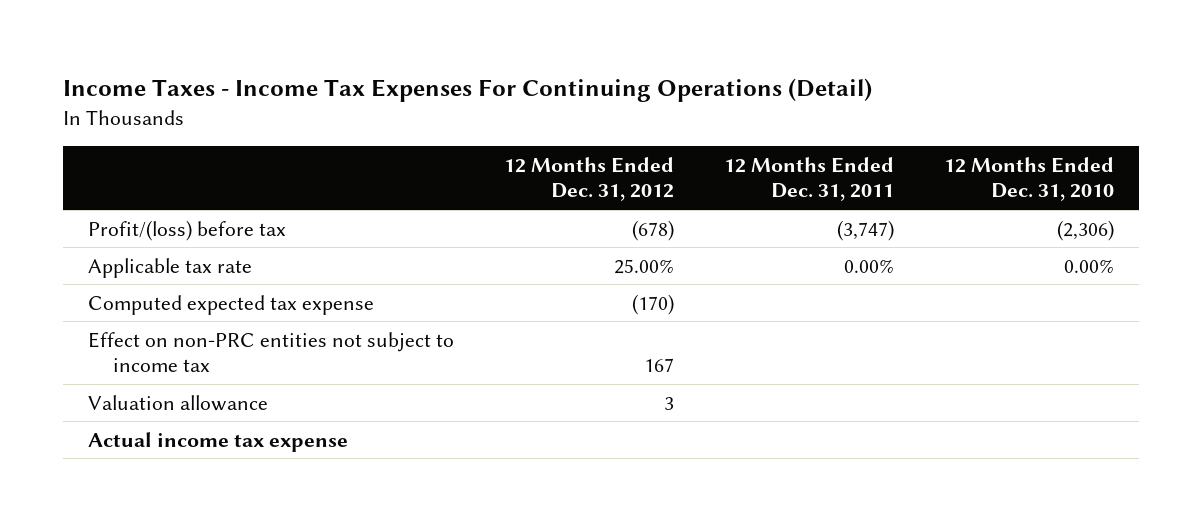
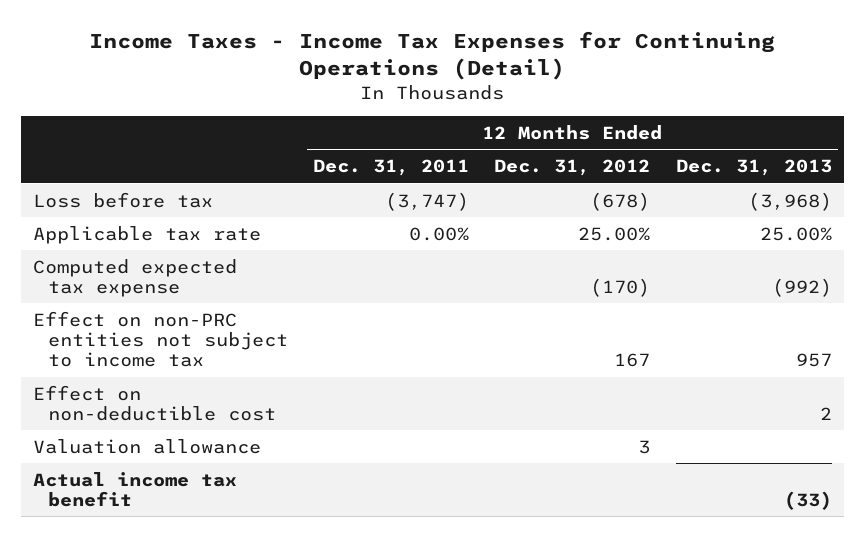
- Income Taxes - Income Tax Expenses For Continuing Operations (Detail)
+ Income Taxes - Income Tax Expenses for Continuing Operations (Detail)
- | 12 Months Ended Dec. 31, 2012 | 12 Months Ended Dec. 31, 2011 | 12 Months Ended Dec. 31, 2010
+ | 12 Months Ended Dec. 31, 2011 | 12 Months Ended Dec. 31, 2012 | 12 Months Ended Dec. 31, 2013
- Profit/(loss) before tax | (678) | (3,747) | (2,306)
+ Loss before tax | (3,747) | (678) | (3,968)
+ Effect on non-deductible cost | | | 2
- Actual income tax expense
+ Actual income tax benefit | | | (33)

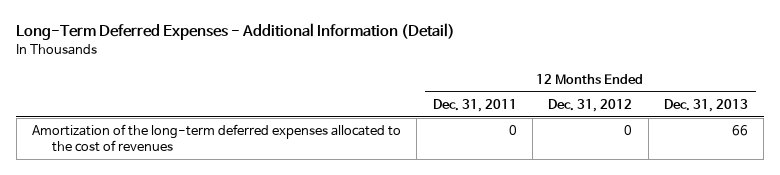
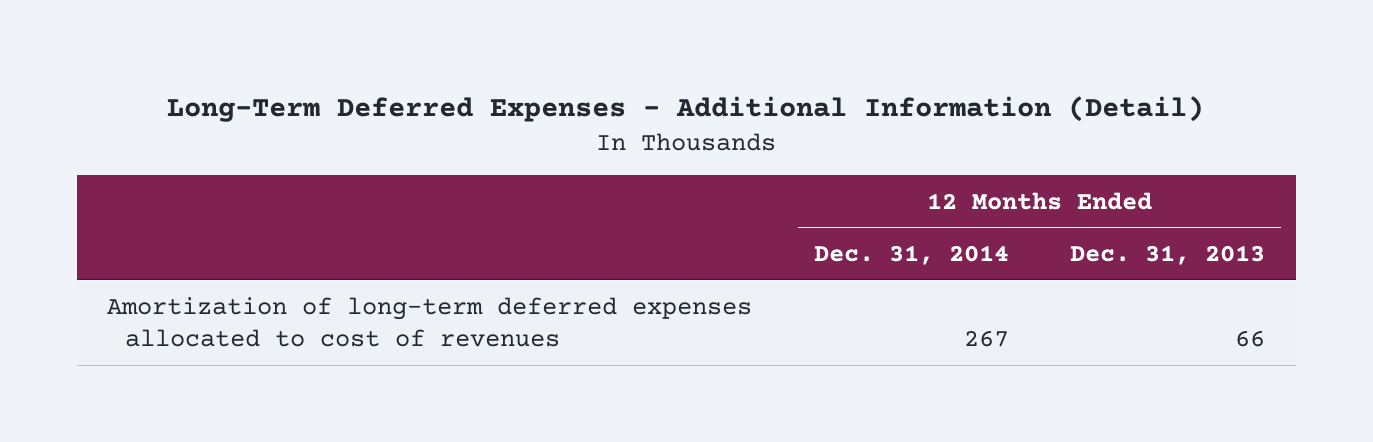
- | 12 Months Ended Dec. 31, 2011 | 12 Months Ended Dec. 31, 2012 | 12 Months Ended Dec. 31, 2013
+ | 12 Months Ended Dec. 31, 2014 | 12 Months Ended Dec. 31, 2013
- Amortization of the long-term deferred expenses allocated to the cost of revenues | 0 | 0 | 66
+ Amortization of long-term deferred expenses allocated to cost of revenues | 267 | 66

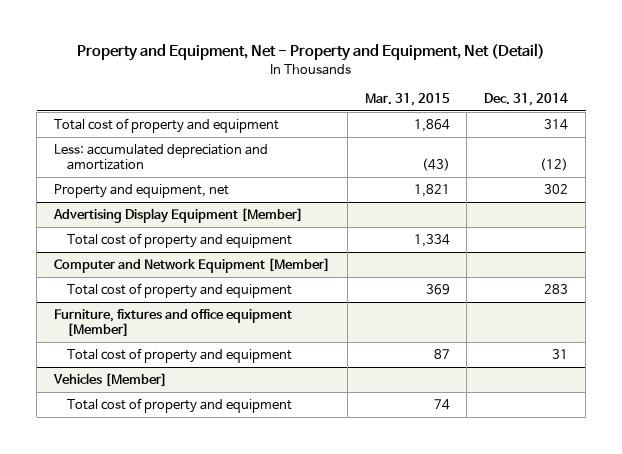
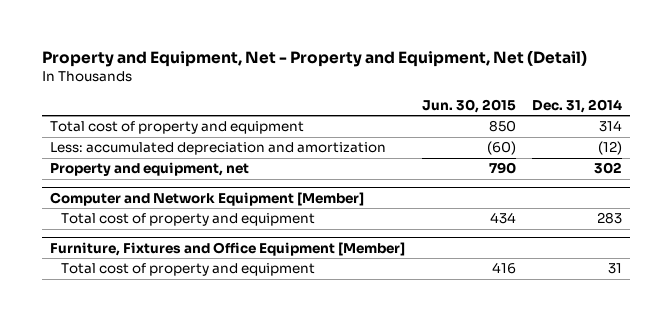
- | Mar. 31, 2015 | Dec. 31, 2014
+ | Jun. 30, 2015 | Dec. 31, 2014
- Advertising Display Equipment [Member]
- Total cost of property and equipment | 1,334 |
- Furniture, fixtures and office equipment [Member]
+ Furniture, Fixtures and Office Equipment [Member]
- Vehicles [Member]
- Total cost of property and equipment | 74 |

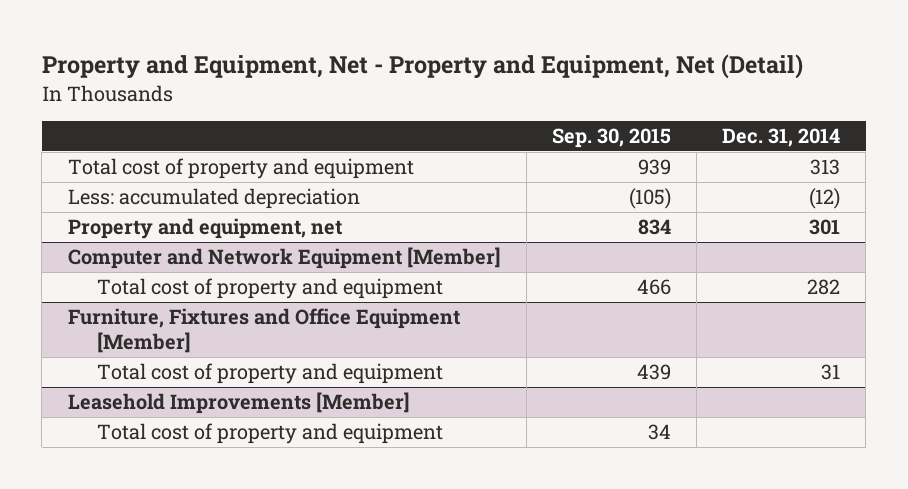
- | Jun. 30, 2015 | Dec. 31, 2014
+ | Sep. 30, 2015 | Dec. 31, 2014
- Total cost of property and equipment | 850 | 314
- Less: accumulated depreciation and amortization | (60) | (12)
- Property and equipment, net | 790 | 302
+ Total cost of property and equipment | 939 | 313
+ Less: accumulated depreciation | (105) | (12)
+ Property and equipment, net | 834 | 301
@ Computer and Network Equipment [Member]
- Total cost of property and equipment | 434 | 283
+ Total cost of property and equipment | 466 | 282
+ Leasehold Improvements [Member]
+ Total cost of property and equipment | 34 |

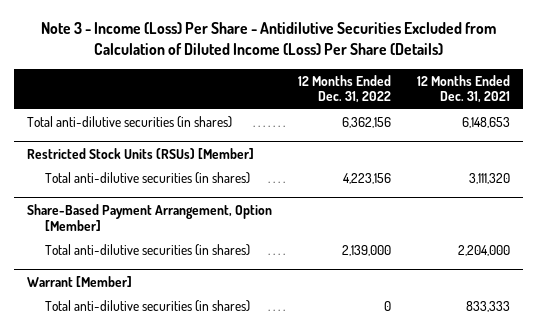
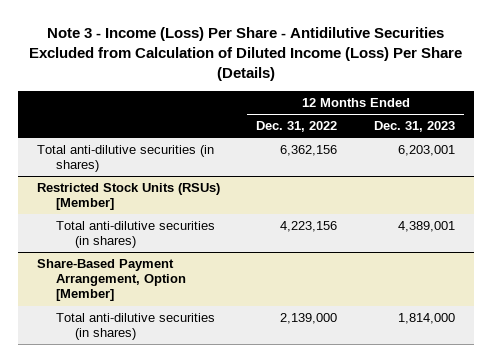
- | 12 Months Ended Dec. 31, 2022 | 12 Months Ended Dec. 31, 2021
+ | 12 Months Ended Dec. 31, 2022 | 12 Months Ended Dec. 31, 2023
- Warrant [Member]
- Total anti-dilutive securities (in shares) | 0 | 833,333

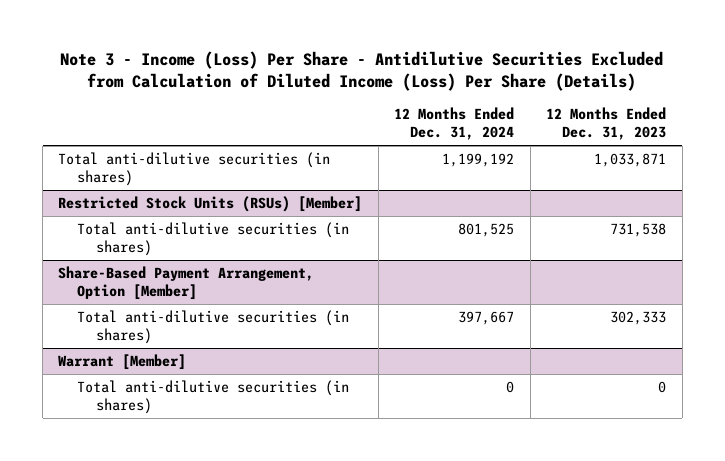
- | 12 Months Ended Dec. 31, 2022 | 12 Months Ended Dec. 31, 2023
+ | 12 Months Ended Dec. 31, 2024 | 12 Months Ended Dec. 31, 2023
- Total anti-dilutive securities (in shares) | 6,362,156 | 6,203,001
+ Total anti-dilutive securities (in shares) | 1,199,192 | 1,033,871
@ Restricted Stock Units (RSUs) [Member]
- Total anti-dilutive securities (in shares) | 4,223,156 | 4,389,001
+ Total anti-dilutive securities (in shares) | 801,525 | 731,538
@ Share-Based Payment Arrangement, Option [Member]
- Total anti-dilutive securities (in shares) | 2,139,000 | 1,814,000
+ Total anti-dilutive securities (in shares) | 397,667 | 302,333
+ Warrant [Member]
+ Total anti-dilutive securities (in shares) | 0 | 0

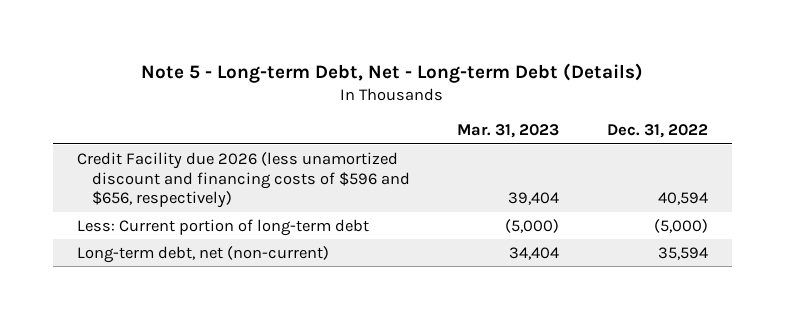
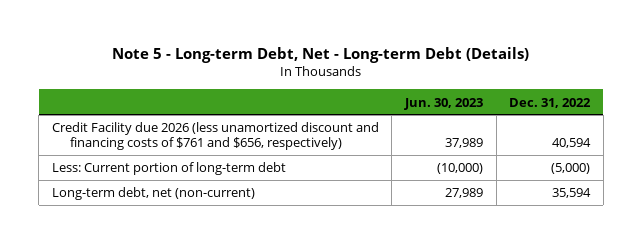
- | Mar. 31, 2023 | Dec. 31, 2022
+ | Jun. 30, 2023 | Dec. 31, 2022
- Credit Facility due 2026 (less unamortized discount and financing costs of $596 and $656, respectively) | 39,404 | 40,594
+ Credit Facility due 2026 (less unamortized discount and financing costs of $761 and $656, respectively) | 37,989 | 40,594

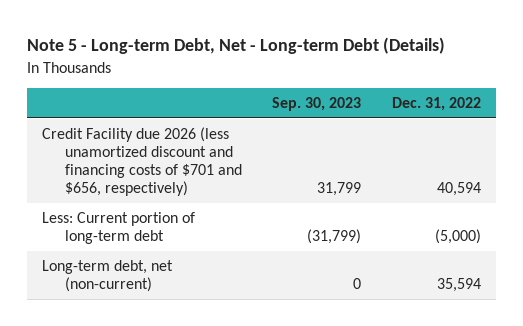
- | Jun. 30, 2023 | Dec. 31, 2022
+ | Sep. 30, 2023 | Dec. 31, 2022
- Credit Facility due 2026 (less unamortized discount and financing costs of $761 and $656, respectively) | 37,989 | 40,594
+ Credit Facility due 2026 (less unamortized discount and financing costs of $701 and $656, respectively) | 31,799 | 40,594

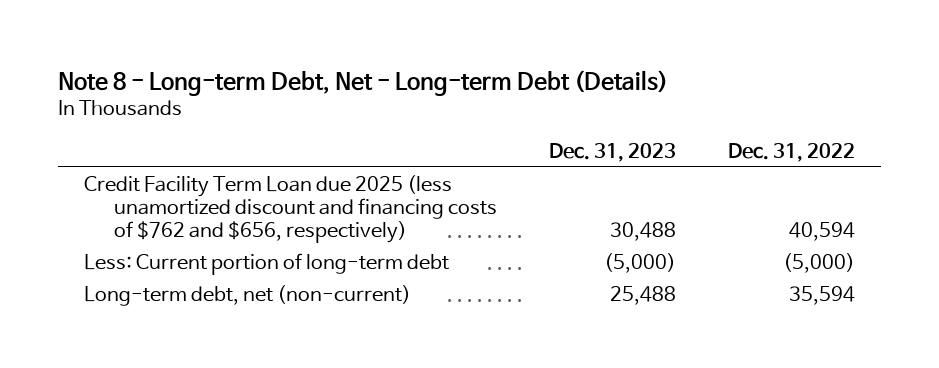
- Note 5 - Long-term Debt, Net - Long-term Debt (Details)
+ Note 8 - Long-term Debt, Net - Long-term Debt (Details)
- | Sep. 30, 2023 | Dec. 31, 2022
+ | Dec. 31, 2023 | Dec. 31, 2022
- Credit Facility due 2026 (less unamortized discount and financing costs of $701 and $656, respectively) | 31,799 | 40,594
+ Credit Facility Term Loan due 2025 (less unamortized discount and financing costs of $762 and $656, respectively) | 30,488 | 40,594

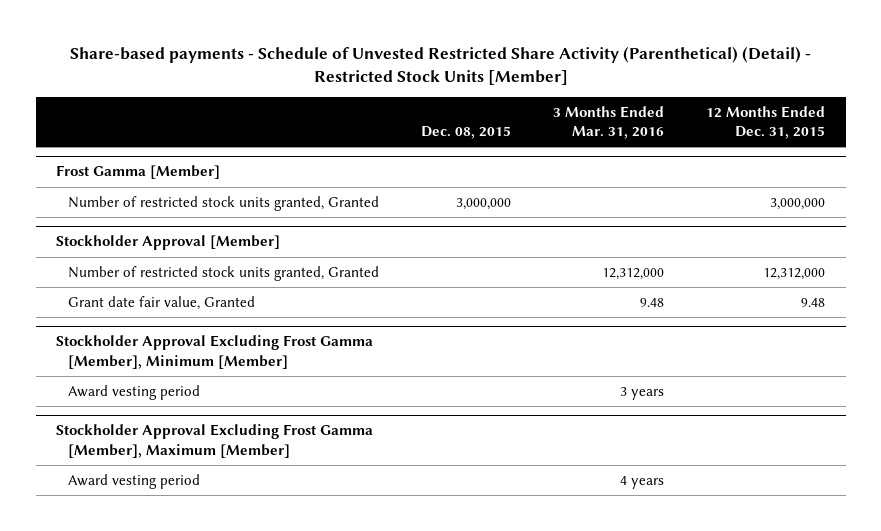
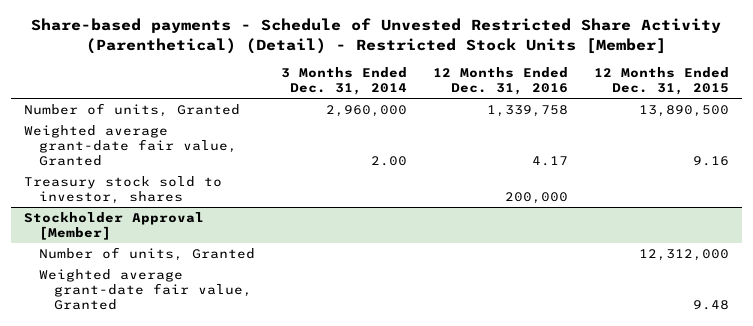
- | Dec. 08, 2015 | 3 Months Ended Mar. 31, 2016 | 12 Months Ended Dec. 31, 2015
+ | 3 Months Ended Dec. 31, 2014 | 12 Months Ended Dec. 31, 2016 | 12 Months Ended Dec. 31, 2015
- Frost Gamma [Member]
- Number of restricted stock units granted, Granted | 3,000,000 | | 3,000,000
+ Number of units, Granted | 2,960,000 | 1,339,758 | 13,890,500
+ Weighted average grant-date fair value, Granted | 2.00 | 4.17 | 9.16
+ Treasury stock sold to investor, shares | | 200,000 |
@ Stockholder Approval [Member]
- Number of restricted stock units granted, Granted | | 12,312,000 | 12,312,000
- Grant date fair value, Granted | | 9.48 | 9.48
- Stockholder Approval Excluding Frost Gamma [Member], Minimum [Member]
- Award vesting period | | 3 years |
- Stockholder Approval Excluding Frost Gamma [Member], Maximum [Member]
- Award vesting period | | 4 years |
@ Stockholder Approval [Member]
+ Number of units, Granted | | | 12,312,000
+ Weighted average grant-date fair value, Granted | | | 9.48

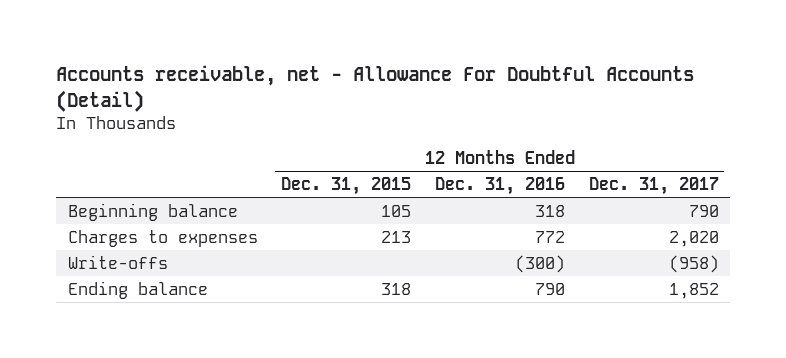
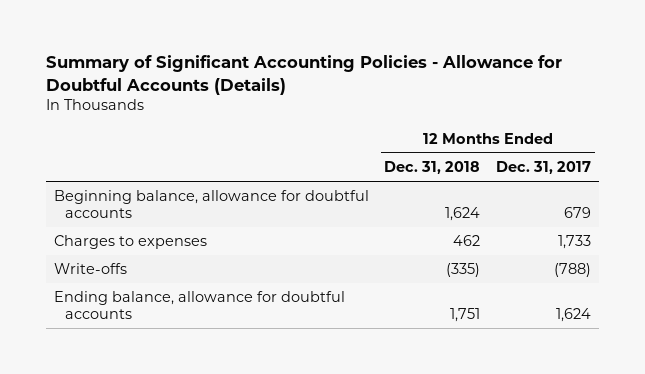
- Accounts receivable, net - Allowance For Doubtful Accounts (Detail)
+ Summary of Significant Accounting Policies - Allowance for Doubtful Accounts (Details)
- | 12 Months Ended Dec. 31, 2015 | 12 Months Ended Dec. 31, 2016 | 12 Months Ended Dec. 31, 2017
+ | 12 Months Ended Dec. 31, 2018 | 12 Months Ended Dec. 31, 2017
- Beginning balance | 105 | 318 | 790
- Charges to expenses | 213 | 772 | 2,020
- Write-offs | | (300) | (958)
- Ending balance | 318 | 790 | 1,852
+ Beginning balance, allowance for doubtful accounts | 1,624 | 679
+ Charges to expenses | 462 | 1,733
+ Write-offs | (335) | (788)
+ Ending balance, allowance for doubtful accounts | 1,751 | 1,624

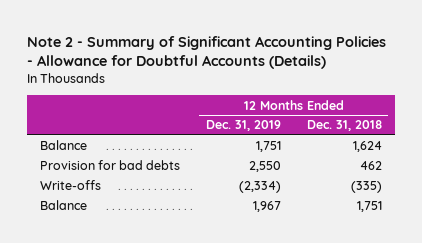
- Summary of Significant Accounting Policies - Allowance for Doubtful Accounts (Details)
+ Note 2 - Summary of Significant Accounting Policies - Allowance for Doubtful Accounts (Details)
- | 12 Months Ended Dec. 31, 2018 | 12 Months Ended Dec. 31, 2017
+ | 12 Months Ended Dec. 31, 2019 | 12 Months Ended Dec. 31, 2018
- Beginning balance, allowance for doubtful accounts | 1,624 | 679
- Charges to expenses | 462 | 1,733
+ Balance | 1,751 | 1,624
+ Provision for bad debts | 2,550 | 462
- Ending balance, allowance for doubtful accounts | 1,751 | 1,624
+ Balance | 1,967 | 1,751

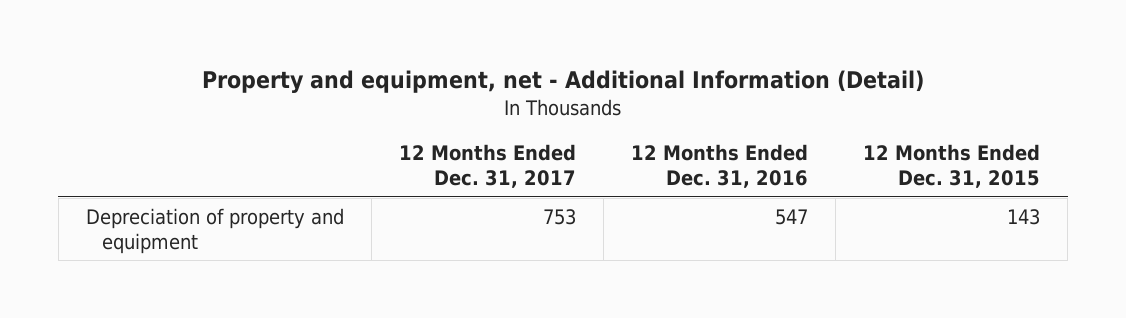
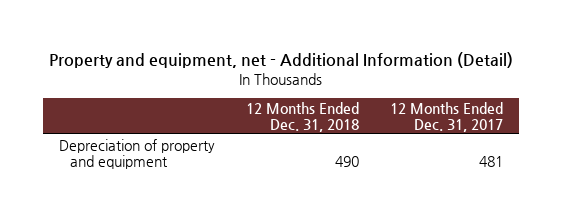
- | 12 Months Ended Dec. 31, 2017 | 12 Months Ended Dec. 31, 2016 | 12 Months Ended Dec. 31, 2015
+ | 12 Months Ended Dec. 31, 2018 | 12 Months Ended Dec. 31, 2017
- Depreciation of property and equipment | 753 | 547 | 143
+ Depreciation of property and equipment | 490 | 481

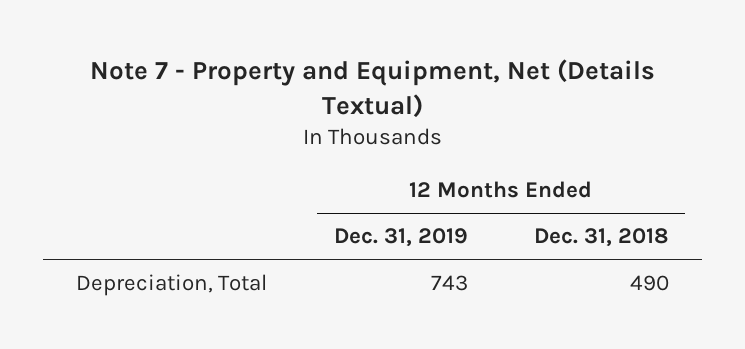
- Property and equipment, net - Additional Information (Detail)
+ Note 7 - Property and Equipment, Net (Details Textual)
- | 12 Months Ended Dec. 31, 2018 | 12 Months Ended Dec. 31, 2017
+ | 12 Months Ended Dec. 31, 2019 | 12 Months Ended Dec. 31, 2018
- Depreciation of property and equipment | 490 | 481
+ Depreciation, Total | 743 | 490

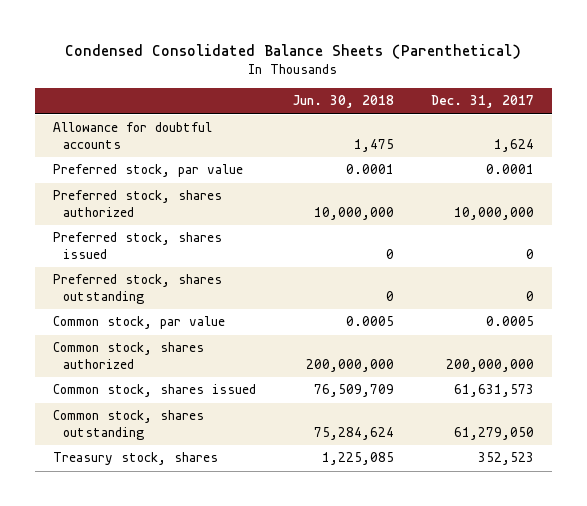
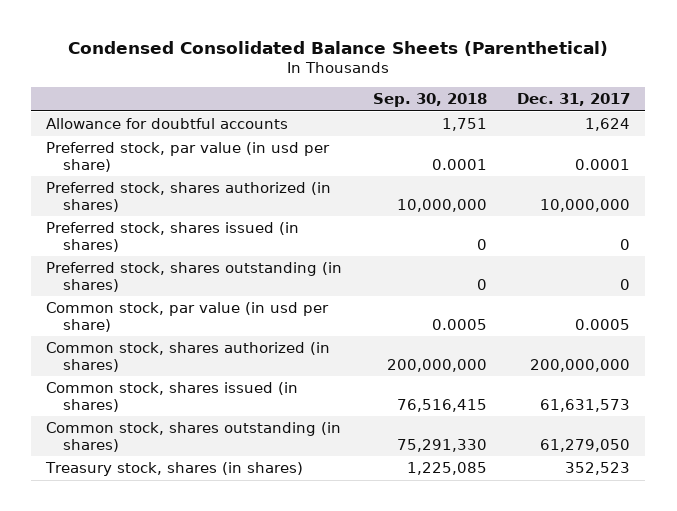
- | Jun. 30, 2018 | Dec. 31, 2017
+ | Sep. 30, 2018 | Dec. 31, 2017
- Preferred stock, par value | 0.0001 | 0.0001
- Preferred stock, shares authorized | 10,000,000 | 10,000,000
- Preferred stock, shares issued | 0 | 0
- Preferred stock, shares outstanding | 0 | 0
- Common stock, par value | 0.0005 | 0.0005
- Common stock, shares authorized | 200,000,000 | 200,000,000
- Common stock, shares issued | 76,509,709 | 61,631,573
- Common stock, shares outstanding | 75,284,624 | 61,279,050
- Treasury stock, shares | 1,225,085 | 352,523
+ Preferred stock, par value (in usd per share) | 0.0001 | 0.0001
+ Preferred stock, shares authorized (in shares) | 10,000,000 | 10,000,000
+ Preferred stock, shares issued (in shares) | 0 | 0
+ Preferred stock, shares outstanding (in shares) | 0 | 0
+ Common stock, par value (in usd per share) | 0.0005 | 0.0005
+ Common stock, shares authorized (in shares) | 200,000,000 | 200,000,000
+ Common stock, shares issued (in shares) | 76,516,415 | 61,631,573
+ Common stock, shares outstanding (in shares) | 75,291,330 | 61,279,050
+ Treasury stock, shares (in shares) | 1,225,085 | 352,523

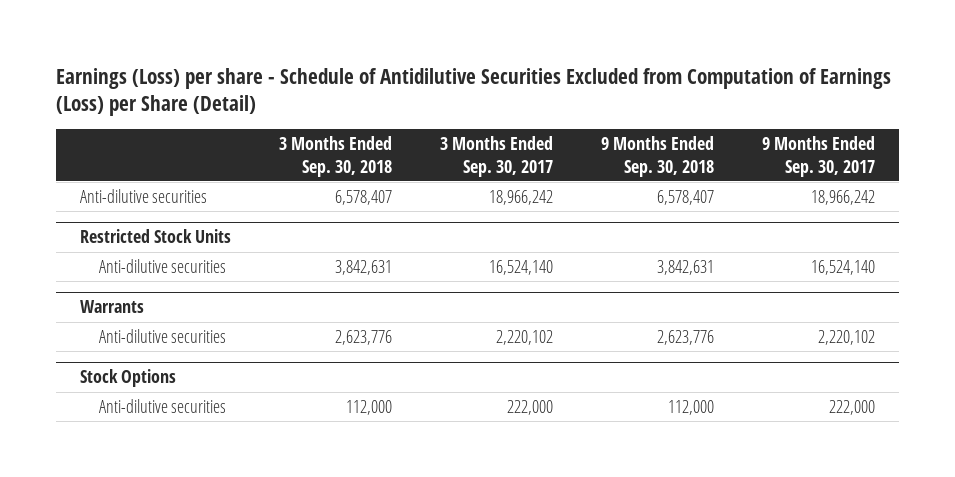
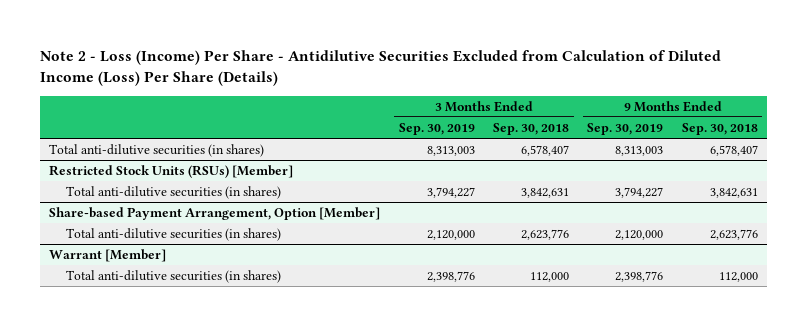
- Earnings (Loss) per share - Schedule of Antidilutive Securities Excluded from Computation of Earnings (Loss) per Share (Detail)
+ Note 2 - Loss (Income) Per Share - Antidilutive Securities Excluded from Calculation of Diluted Income (Loss) Per Share (Details)
- | 3 Months Ended Sep. 30, 2018 | 3 Months Ended Sep. 30, 2017 | 9 Months Ended Sep. 30, 2018 | 9 Months Ended Sep. 30, 2017
+ | 3 Months Ended Sep. 30, 2019 | 3 Months Ended Sep. 30, 2018 | 9 Months Ended Sep. 30, 2019 | 9 Months Ended Sep. 30, 2018
- Anti-dilutive securities | 6,578,407 | 18,966,242 | 6,578,407 | 18,966,242
- Restricted Stock Units
- Anti-dilutive securities | 3,842,631 | 16,524,140 | 3,842,631 | 16,524,140
- Warrants
- Anti-dilutive securities | 2,623,776 | 2,220,102 | 2,623,776 | 2,220,102
- Stock Options
- Anti-dilutive securities | 112,000 | 222,000 | 112,000 | 222,000
+ Total anti-dilutive securities (in shares) | 8,313,003 | 6,578,407 | 8,313,003 | 6,578,407
+ Restricted Stock Units (RSUs) [Member]
+ Total anti-dilutive securities (in shares) | 3,794,227 | 3,842,631 | 3,794,227 | 3,842,631
+ Share-based Payment Arrangement, Option [Member]
+ Total anti-dilutive securities (in shares) | 2,120,000 | 2,623,776 | 2,120,000 | 2,623,776
+ Warrant [Member]
+ Total anti-dilutive securities (in shares) | 2,398,776 | 112,000 | 2,398,776 | 112,000

